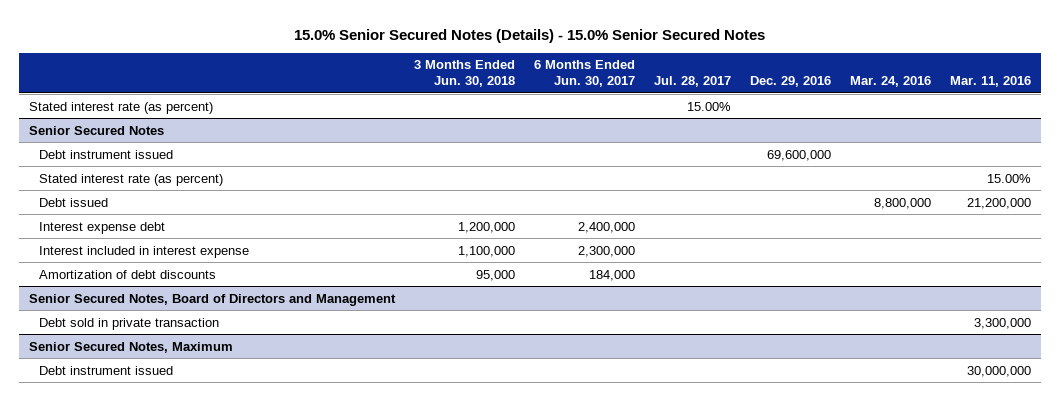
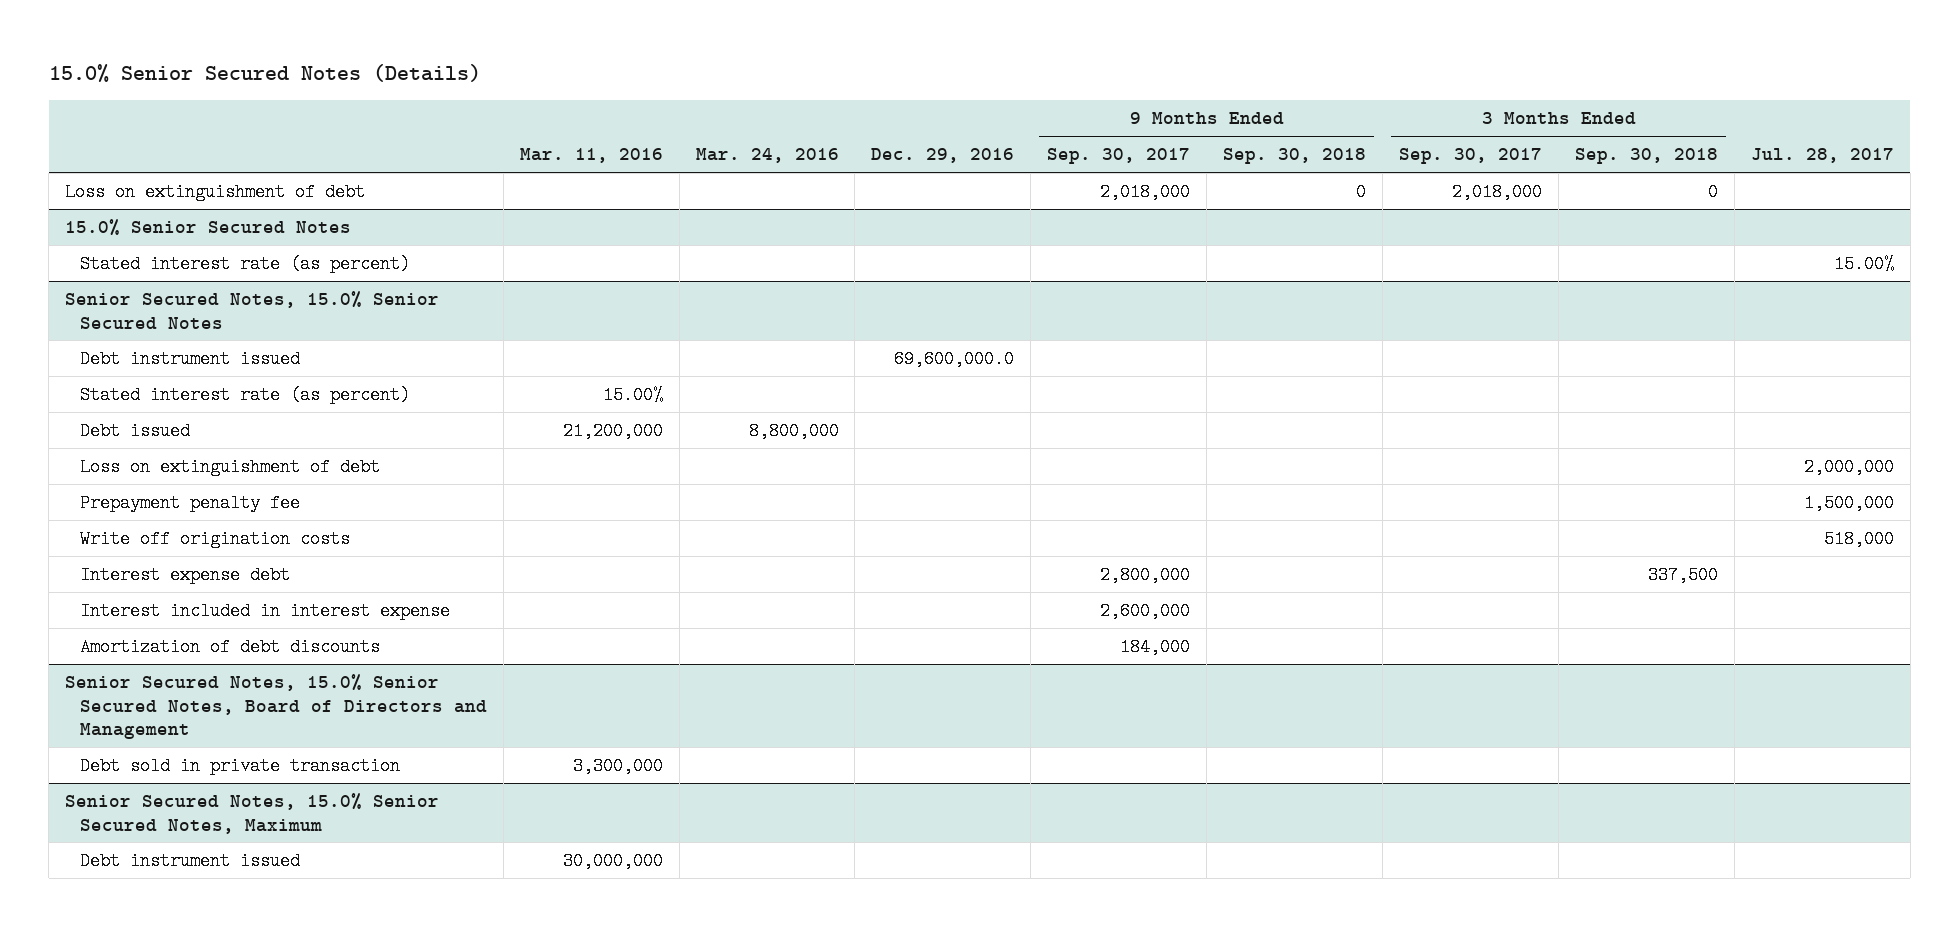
- 15.0% Senior Secured Notes (Details) - 15.0% Senior Secured Notes
+ 15.0% Senior Secured Notes (Details)
- | 3 Months Ended Jun. 30, 2018 | 6 Months Ended Jun. 30, 2017 | Jul. 28, 2017 | Dec. 29, 2016 | Mar. 24, 2016 | Mar. 11, 2016
+ | Mar. 11, 2016 | Mar. 24, 2016 | Dec. 29, 2016 | 9 Months Ended Sep. 30, 2017 | 9 Months Ended Sep. 30, 2018 | 3 Months Ended Sep. 30, 2017 | 3 Months Ended Sep. 30, 2018 | Jul. 28, 2017
- Stated interest rate (as percent) | | | 15.00% | | |
- Senior Secured Notes
- Debt instrument issued | | | | 69,600,000 | |
+ Loss on extinguishment of debt | | | | 2,018,000 | 0 | 2,018,000 | 0 |
+ 15.0% Senior Secured Notes
+ Stated interest rate (as percent) | | | | | | | | 15.00%
+ Senior Secured Notes, 15.0% Senior Secured Notes
+ Debt instrument issued | | | 69,600,000.0 | | | | |
+ Loss on extinguishment of debt | | | | | | | | 2,000,000
+ Prepayment penalty fee | | | | | | | | 1,500,000
+ Write off origination costs | | | | | | | | 518,000
- Senior Secured Notes, Board of Directors and Management
+ Senior Secured Notes, 15.0% Senior Secured Notes, Board of Directors and Management
- Senior Secured Notes, Maximum
+ Senior Secured Notes, 15.0% Senior Secured Notes, Maximum

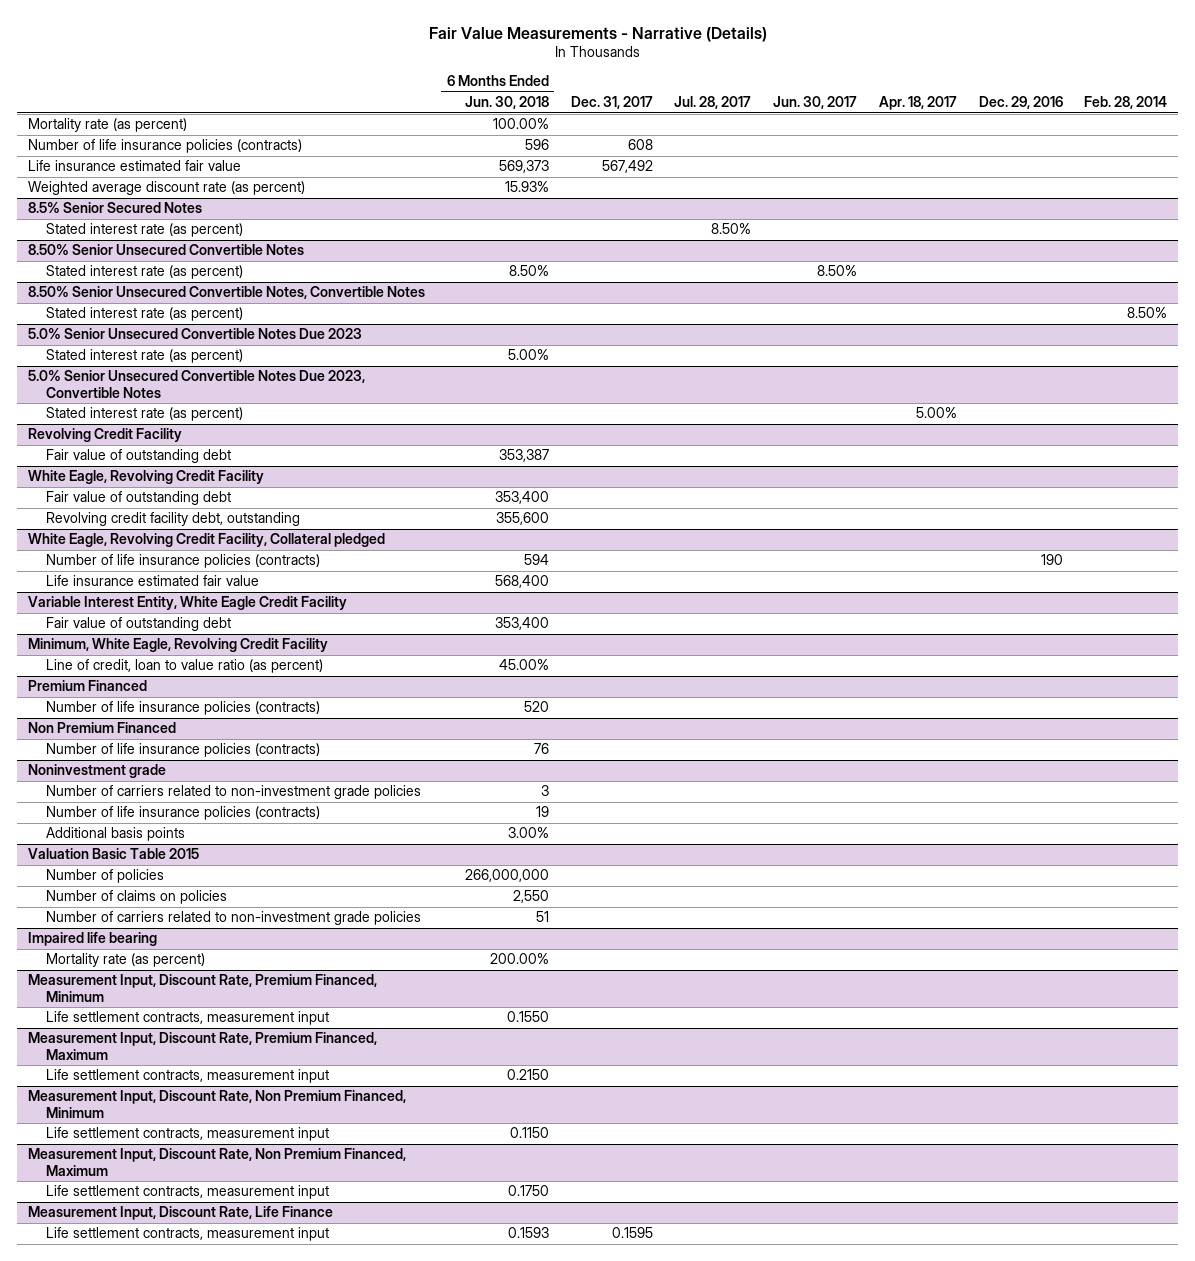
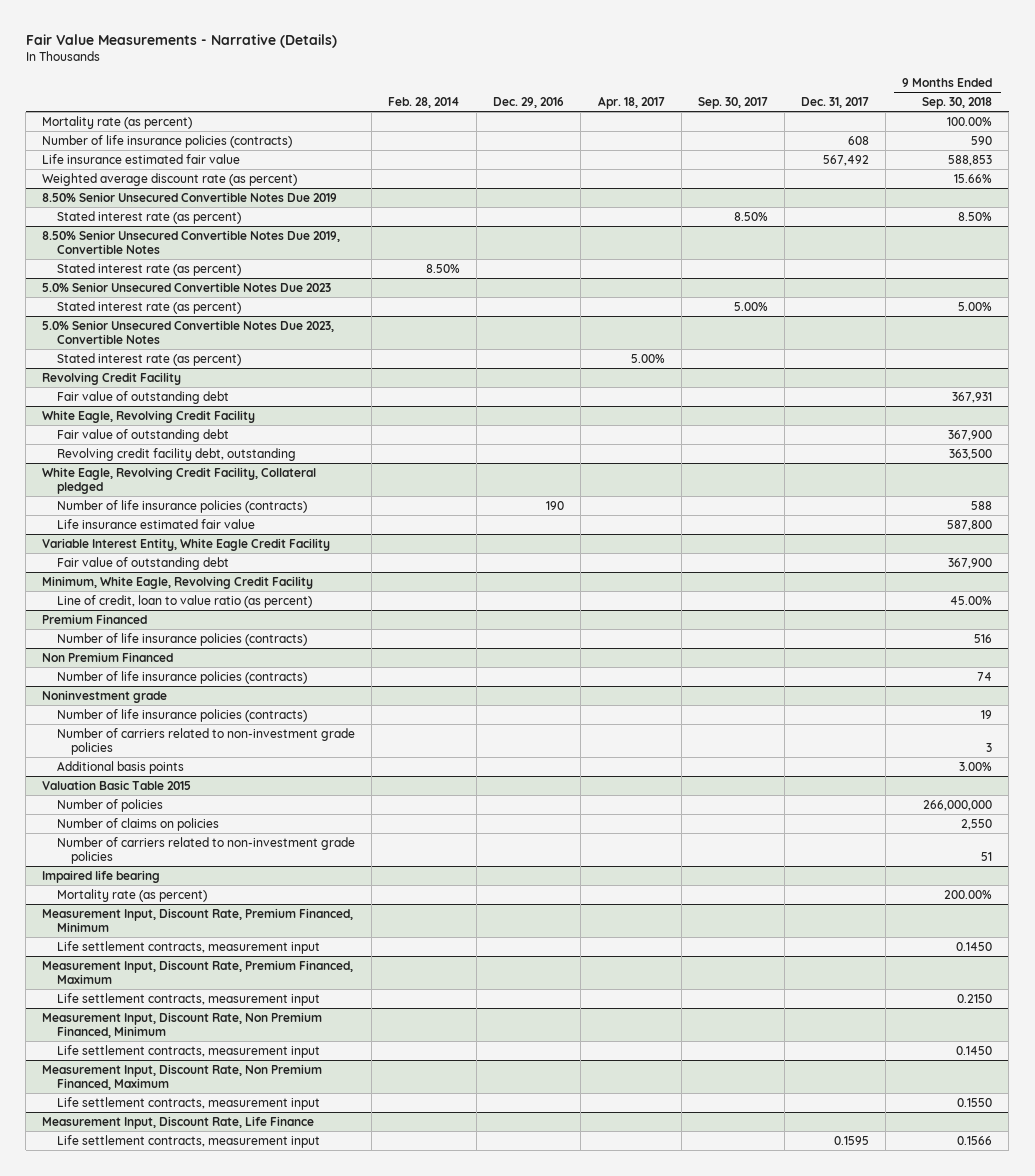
- | 6 Months Ended Jun. 30, 2018 | Dec. 31, 2017 | Jul. 28, 2017 | Jun. 30, 2017 | Apr. 18, 2017 | Dec. 29, 2016 | Feb. 28, 2014
+ | Feb. 28, 2014 | Dec. 29, 2016 | Apr. 18, 2017 | Sep. 30, 2017 | Dec. 31, 2017 | 9 Months Ended Sep. 30, 2018
- 8.5% Senior Secured Notes
- Stated interest rate (as percent) | | | 8.50% | | | |
- 8.50% Senior Unsecured Convertible Notes
+ 8.50% Senior Unsecured Convertible Notes Due 2019
- 8.50% Senior Unsecured Convertible Notes, Convertible Notes
+ 8.50% Senior Unsecured Convertible Notes Due 2019, Convertible Notes
@ Noninvestment grade
moved down: Number of carriers related to non-investment grade policies | | | | | | 3

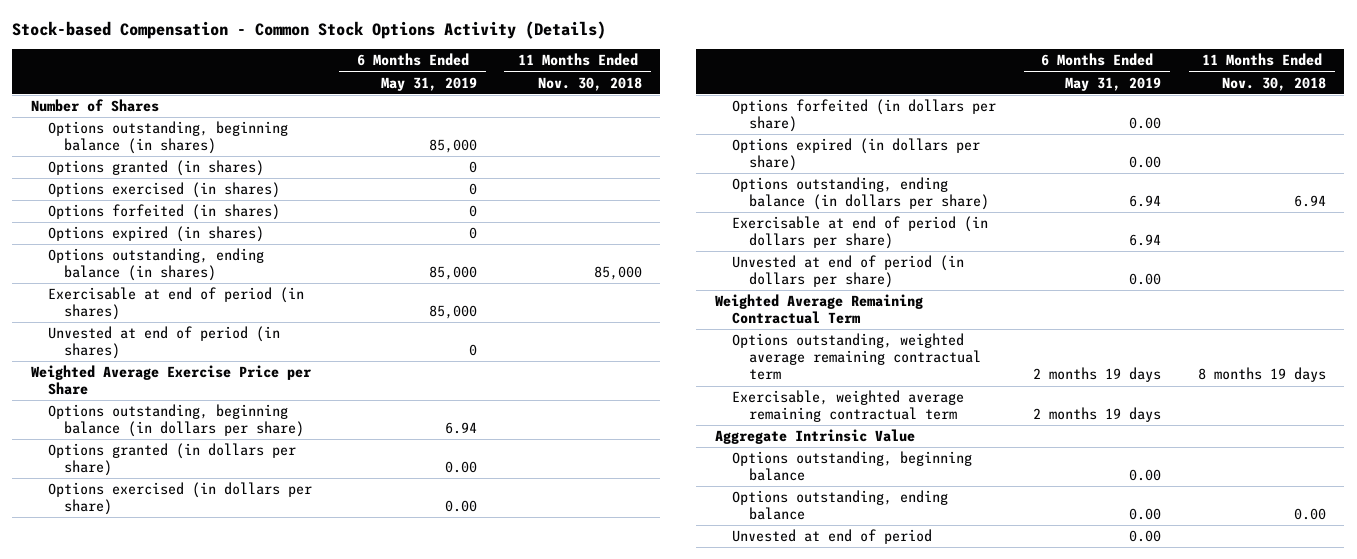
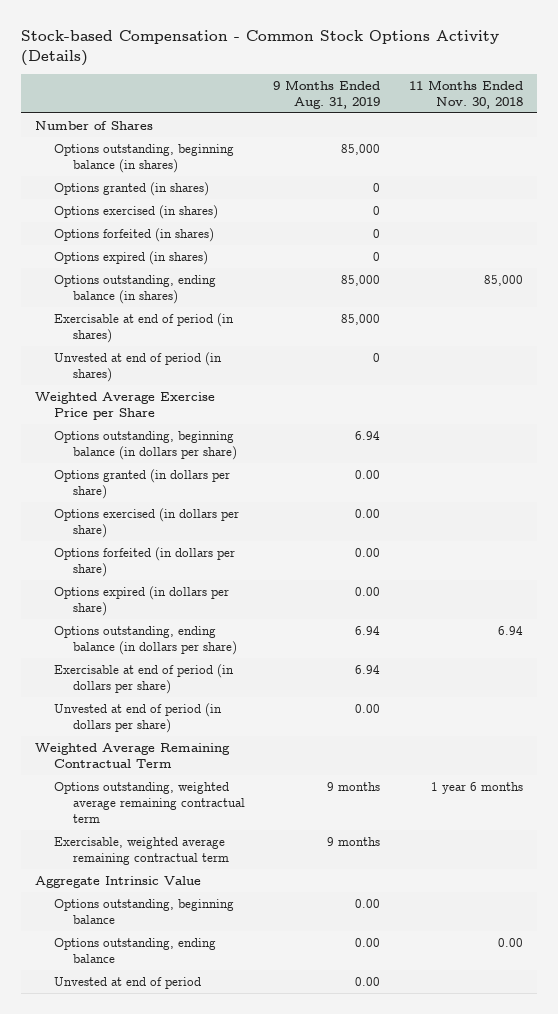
- | 6 Months Ended May 31, 2019 | 11 Months Ended Nov. 30, 2018
+ | 9 Months Ended Aug. 31, 2019 | 11 Months Ended Nov. 30, 2018
- Options outstanding, weighted average remaining contractual term | 2 months 19 days | 8 months 19 days
+ Options outstanding, weighted average remaining contractual term | 9 months | 1 year 6 months

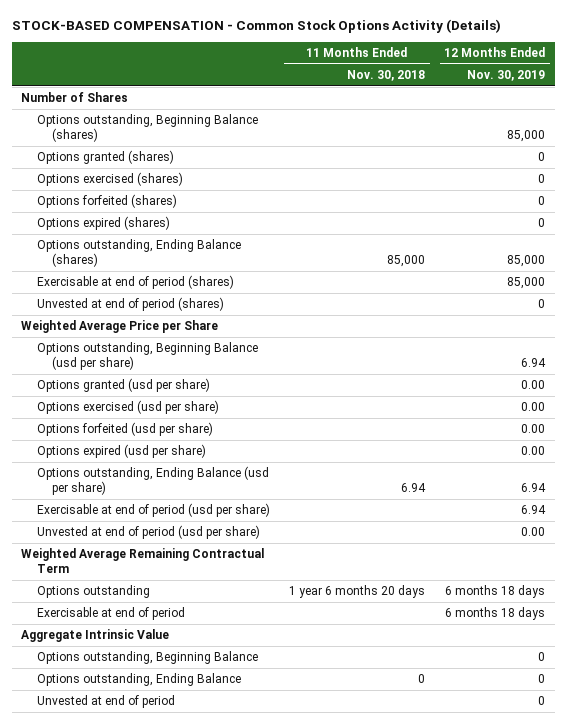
- Stock-based Compensation - Common Stock Options Activity (Details)
+ STOCK-BASED COMPENSATION - Common Stock Options Activity (Details)
- | 9 Months Ended Aug. 31, 2019 | 11 Months Ended Nov. 30, 2018
+ | 11 Months Ended Nov. 30, 2018 | 12 Months Ended Nov. 30, 2019
- Options outstanding, beginning balance (in shares) | 85,000 |
- Options granted (in shares) | 0 |
- Options exercised (in shares) | 0 |
- Options forfeited (in shares) | 0 |
- Options expired (in shares) | 0 |
- Options outstanding, ending balance (in shares) | 85,000 | 85,000
- Exercisable at end of period (in shares) | 85,000 |
- Unvested at end of period (in shares) | 0 |
- Weighted Average Exercise Price per Share
- Options outstanding, beginning balance (in dollars per share) | 6.94 |
- Options granted (in dollars per share) | 0.00 |
- Options exercised (in dollars per share) | 0.00 |
- Options forfeited (in dollars per share) | 0.00 |
- Options expired (in dollars per share) | 0.00 |
- Options outstanding, ending balance (in dollars per share) | 6.94 | 6.94
- Exercisable at end of period (in dollars per share) | 6.94 |
- Unvested at end of period (in dollars per share) | 0.00 |
+ Options outstanding, Beginning Balance (shares) | | 85,000
+ Options granted (shares) | | 0
+ Options exercised (shares) | | 0
+ Options forfeited (shares) | | 0
+ Options expired (shares) | | 0
+ Options outstanding, Ending Balance (shares) | 85,000 | 85,000
+ Exercisable at end of period (shares) | | 85,000
+ Unvested at end of period (shares) | | 0
+ Weighted Average Price per Share
+ Options outstanding, Beginning Balance (usd per share) | | 6.94
+ Options granted (usd per share) | | 0.00
+ Options exercised (usd per share) | | 0.00
+ Options forfeited (usd per share) | | 0.00
+ Options expired (usd per share) | | 0.00
+ Options outstanding, Ending Balance (usd per share) | 6.94 | 6.94
+ Exercisable at end of period (usd per share) | | 6.94
+ Unvested at end of period (usd per share) | | 0.00
- Options outstanding, weighted average remaining contractual term | 9 months | 1 year 6 months
- Exercisable, weighted average remaining contractual term | 9 months |
+ Options outstanding | 1 year 6 months 20 days | 6 months 18 days
+ Exercisable at end of period | | 6 months 18 days
- Options outstanding, beginning balance | 0.00 |
- Options outstanding, ending balance | 0.00 | 0.00
+ Options outstanding, Beginning Balance | | 0
+ Options outstanding, Ending Balance | 0 | 0

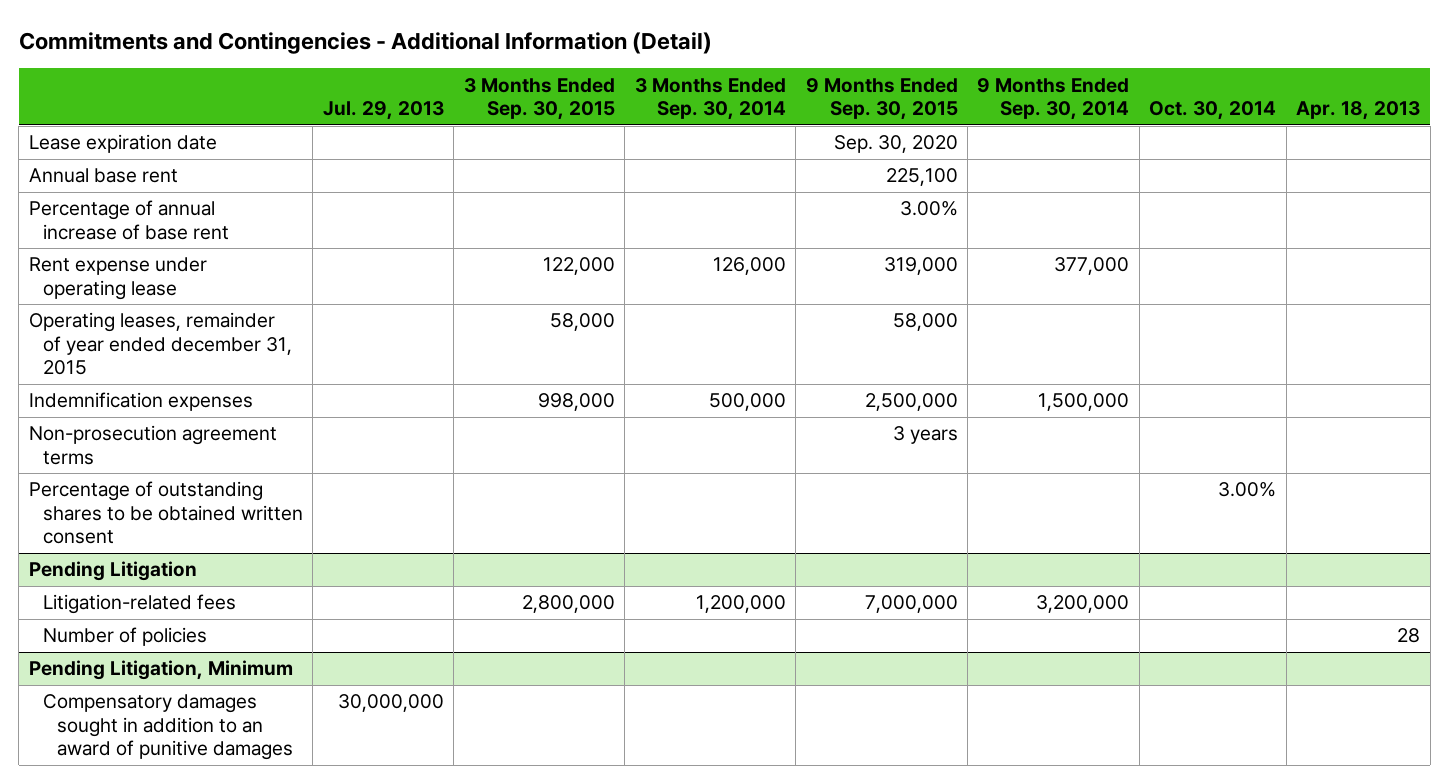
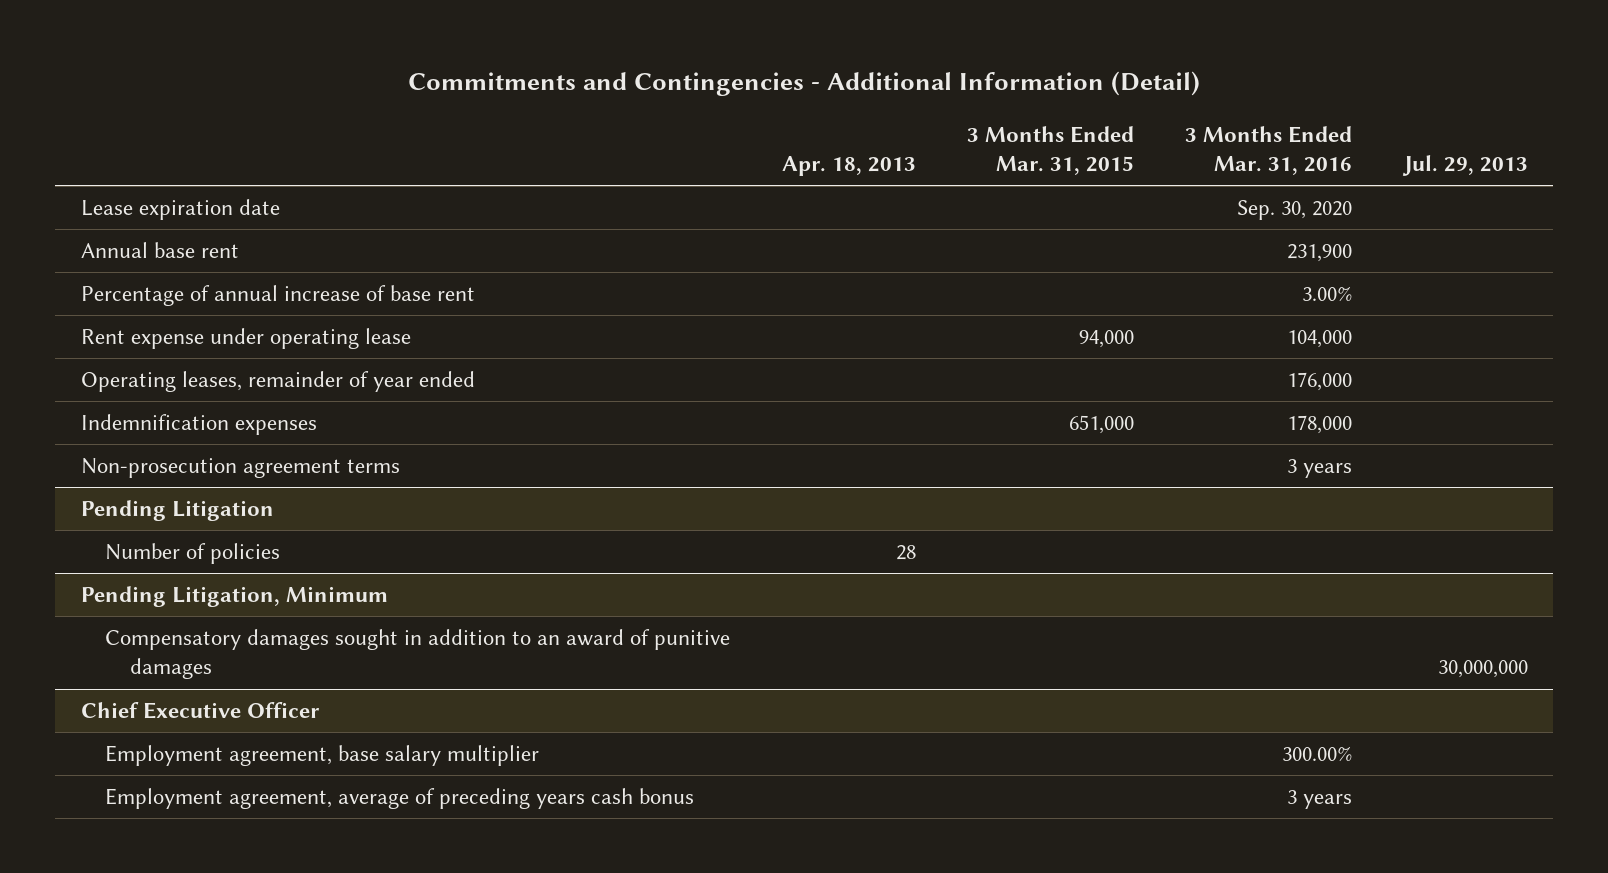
- | Jul. 29, 2013 | 3 Months Ended Sep. 30, 2015 | 3 Months Ended Sep. 30, 2014 | 9 Months Ended Sep. 30, 2015 | 9 Months Ended Sep. 30, 2014 | Oct. 30, 2014 | Apr. 18, 2013
+ | Apr. 18, 2013 | 3 Months Ended Mar. 31, 2015 | 3 Months Ended Mar. 31, 2016 | Jul. 29, 2013
- Operating leases, remainder of year ended december 31, 2015 | | 58,000 | | 58,000 | | |
+ Operating leases, remainder of year ended | | | 176,000 |
- Percentage of outstanding shares to be obtained written consent | | | | | | 3.00% |
@ Pending Litigation
- Litigation-related fees | | 2,800,000 | 1,200,000 | 7,000,000 | 3,200,000 | |
+ Chief Executive Officer
+ Employment agreement, base salary multiplier | | | 300.00% |
+ Employment agreement, average of preceding years cash bonus | | | 3 years |

